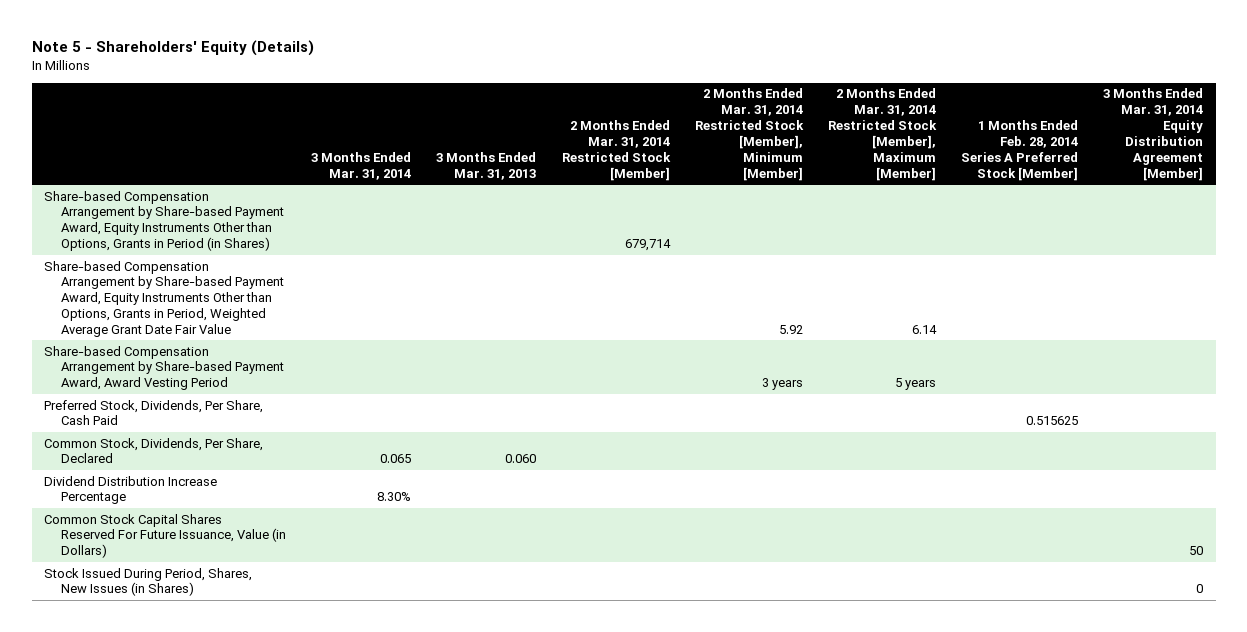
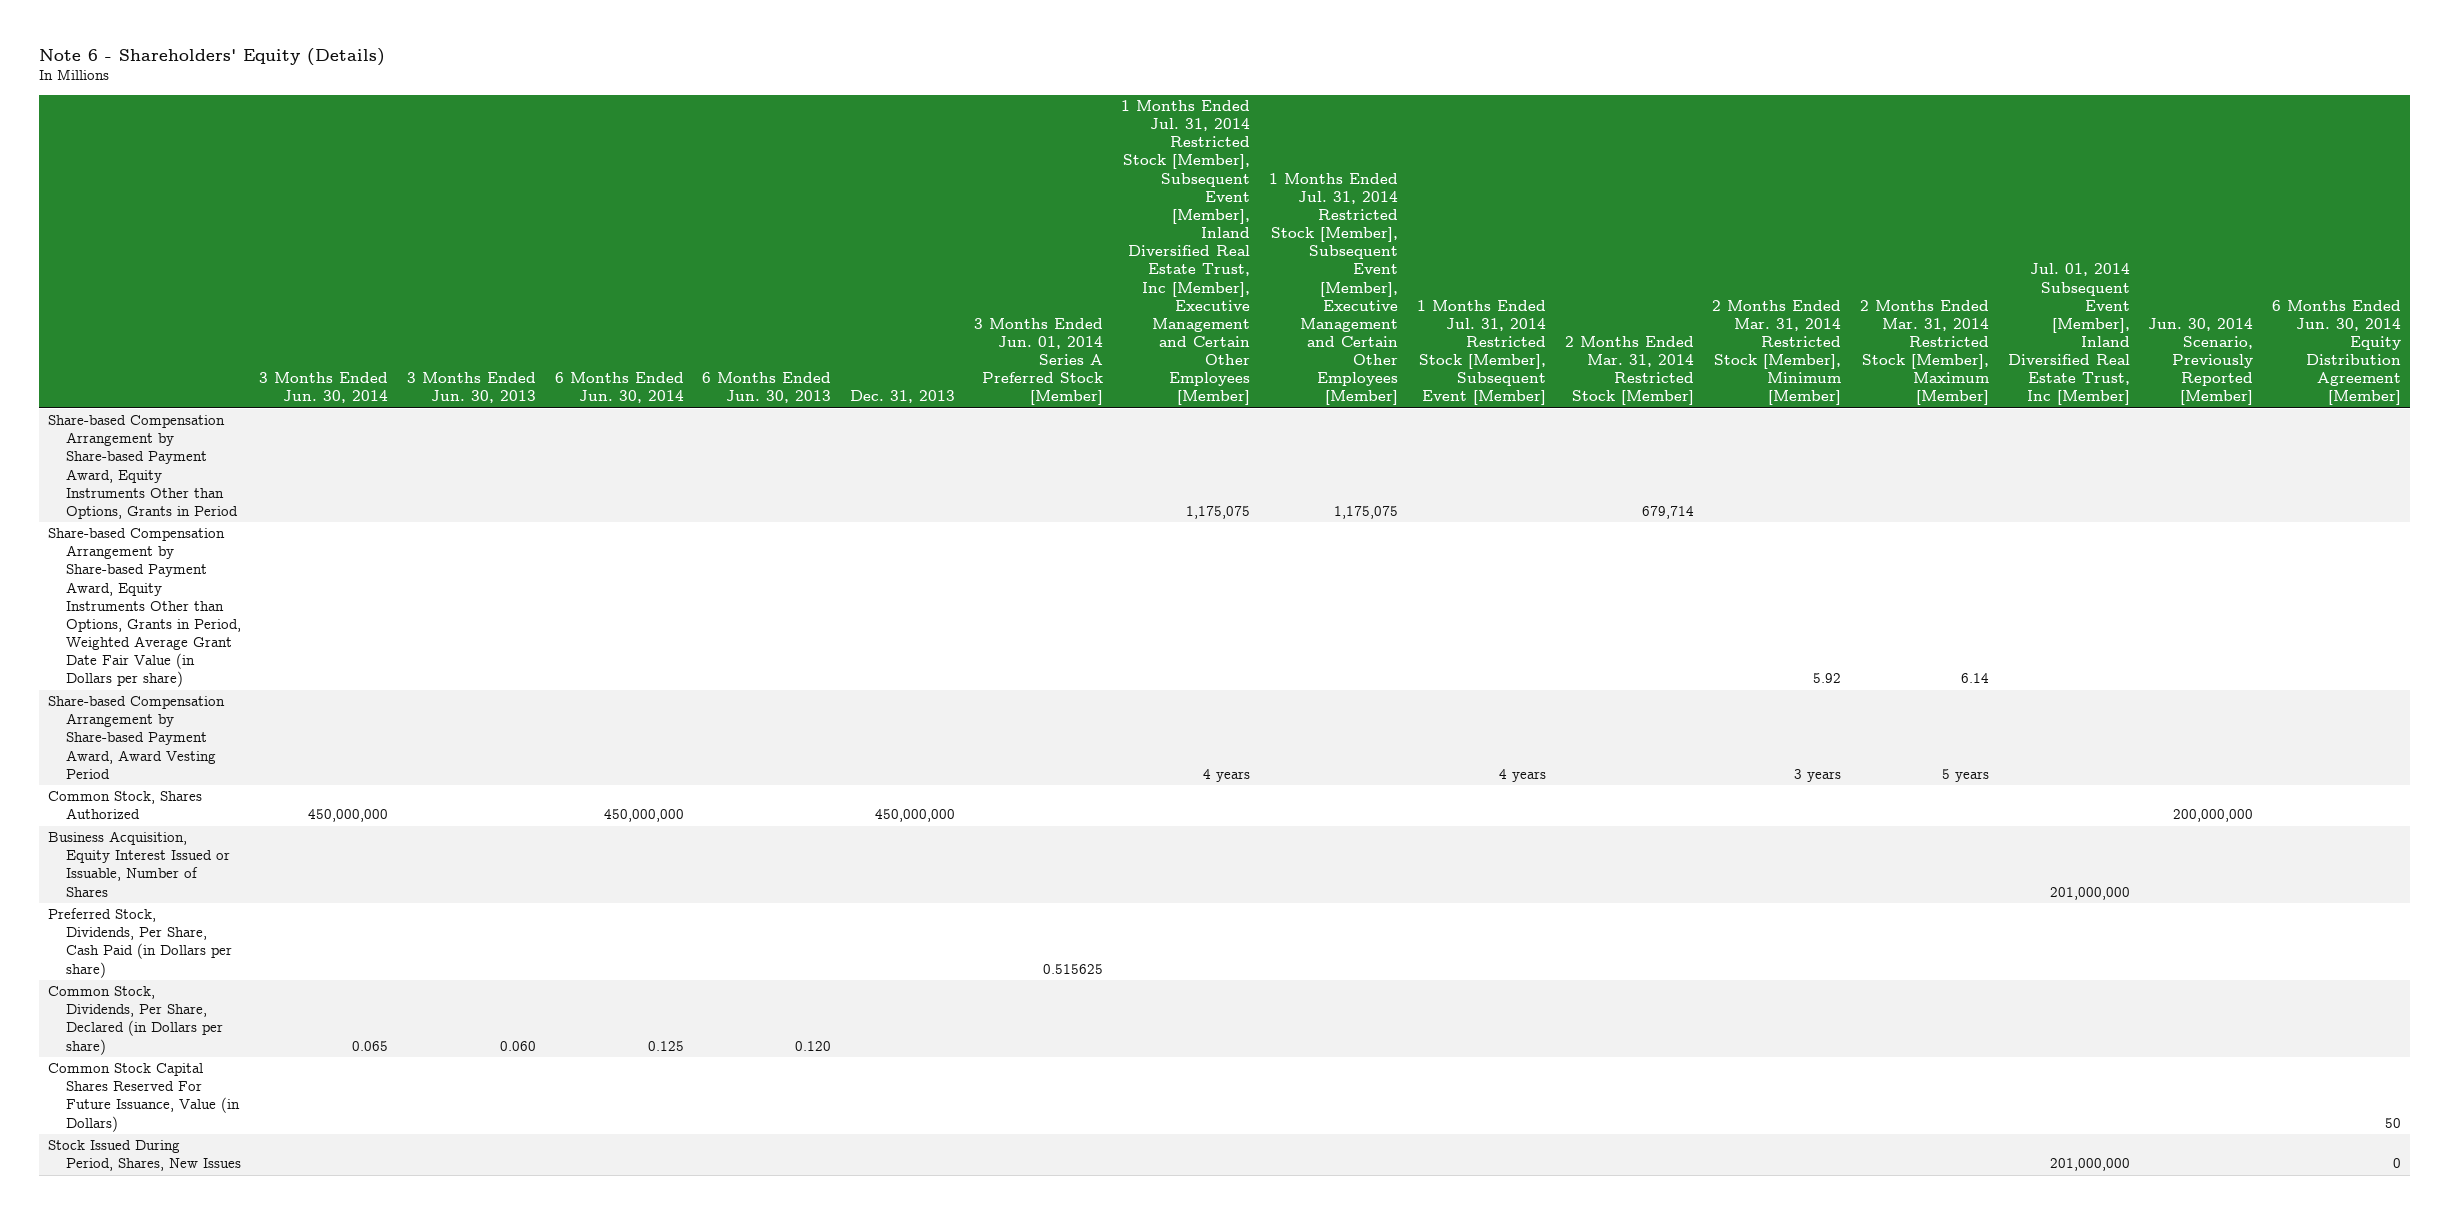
- Note 5 - Shareholders' Equity (Details)
+ Note 6 - Shareholders' Equity (Details)
- | 3 Months Ended Mar. 31, 2014 | 3 Months Ended Mar. 31, 2013 | 2 Months Ended Mar. 31, 2014 Restricted Stock [Member] | 2 Months Ended Mar. 31, 2014 Restricted Stock [Member], Minimum [Member] | 2 Months Ended Mar. 31, 2014 Restricted Stock [Member], Maximum [Member] | 1 Months Ended Feb. 28, 2014 Series A Preferred Stock [Member] | 3 Months Ended Mar. 31, 2014 Equity Distribution Agreement [Member]
+ | 3 Months Ended Jun. 30, 2014 | 3 Months Ended Jun. 30, 2013 | 6 Months Ended Jun. 30, 2014 | 6 Months Ended Jun. 30, 2013 | Dec. 31, 2013 | 3 Months Ended Jun. 01, 2014 Series A Preferred Stock [Member] | 1 Months Ended Jul. 31, 2014 Restricted Stock [Member], Subsequent Event [Member], Inland Diversified Real Estate Trust, Inc [Member], Executive Management and Certain Other Employees [Member] | 1 Months Ended Jul. 31, 2014 Restricted Stock [Member], Subsequent Event [Member], Executive Management and Certain Other Employees [Member] | 1 Months Ended Jul. 31, 2014 Restricted Stock [Member], Subsequent Event [Member] | 2 Months Ended Mar. 31, 2014 Restricted Stock [Member] | 2 Months Ended Mar. 31, 2014 Restricted Stock [Member], Minimum [Member] | 2 Months Ended Mar. 31, 2014 Restricted Stock [Member], Maximum [Member] | Jul. 01, 2014 Subsequent Event [Member], Inland Diversified Real Estate Trust, Inc [Member] | Jun. 30, 2014 Scenario, Previously Reported [Member] | 6 Months Ended Jun. 30, 2014 Equity Distribution Agreement [Member]
- Share-based Compensation Arrangement by Share-based Payment Award, Equity Instruments Other than Options, Grants in Period (in Shares) | | | 679,714 | | | |
- Share-based Compensation Arrangement by Share-based Payment Award, Equity Instruments Other than Options, Grants in Period, Weighted Average Grant Date Fair Value | | | | 5.92 | 6.14 | |
+ Share-based Compensation Arrangement by Share-based Payment Award, Equity Instruments Other than Options, Grants in Period | | | | | | | 1,175,075 | 1,175,075 | | 679,714 | | | | |
+ Share-based Compensation Arrangement by Share-based Payment Award, Equity Instruments Other than Options, Grants in Period, Weighted Average Grant Date Fair Value (in Dollars per share) | | | | | | | | | | | 5.92 | 6.14 | | |
- Preferred Stock, Dividends, Per Share, Cash Paid | | | | | | 0.515625 |
- Common Stock, Dividends, Per Share, Declared | 0.065 | 0.060 | | | | |
- Dividend Distribution Increase Percentage | 8.30% | | | | | |
+ Common Stock, Shares Authorized | 450,000,000 | | 450,000,000 | | 450,000,000 | | | | | | | | | 200,000,000 |
+ Business Acquisition, Equity Interest Issued or Issuable, Number of Shares | | | | | | | | | | | | | 201,000,000 | |
+ Preferred Stock, Dividends, Per Share, Cash Paid (in Dollars per share) | | | | | | 0.515625 | | | | | | | | |
+ Common Stock, Dividends, Per Share, Declared (in Dollars per share) | 0.065 | 0.060 | 0.125 | 0.120 | | | | | | | | | | |
- Stock Issued During Period, Shares, New Issues (in Shares) | | | | | | | 0
+ Stock Issued During Period, Shares, New Issues | | | | | | | | | | | | | 201,000,000 | | 0

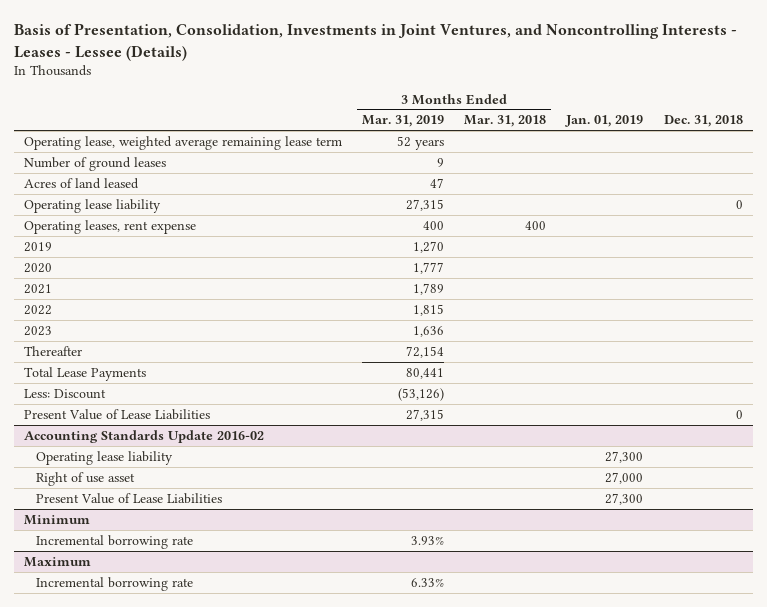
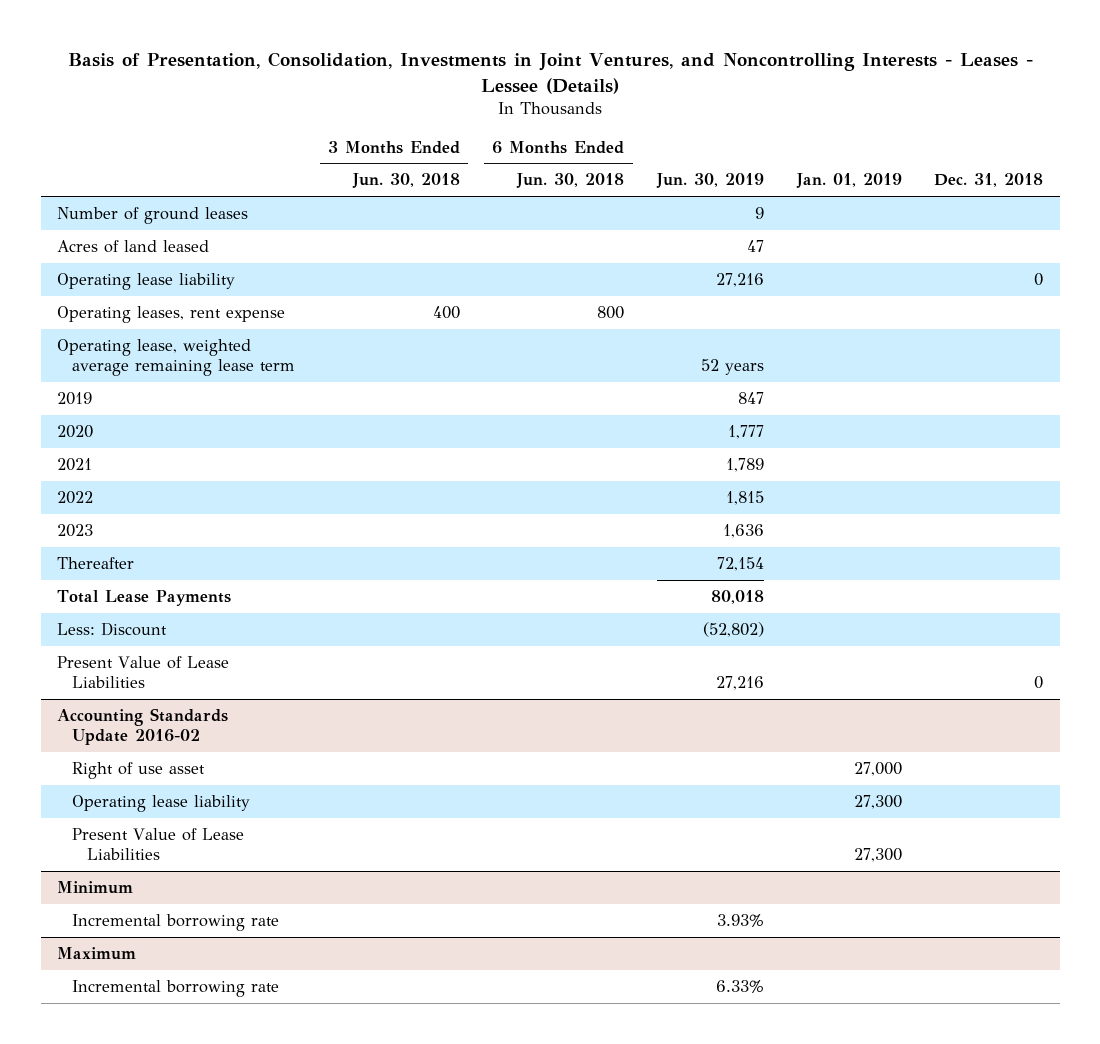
- | 3 Months Ended Mar. 31, 2019 | 3 Months Ended Mar. 31, 2018 | Jan. 01, 2019 | Dec. 31, 2018
+ | 3 Months Ended Jun. 30, 2018 | 6 Months Ended Jun. 30, 2018 | Jun. 30, 2019 | Jan. 01, 2019 | Dec. 31, 2018
moved down: Operating lease, weighted average remaining lease term | | | 52 years | |
@ Accounting Standards Update 2016-02
moved down: Operating lease liability | | | | 27,300 |

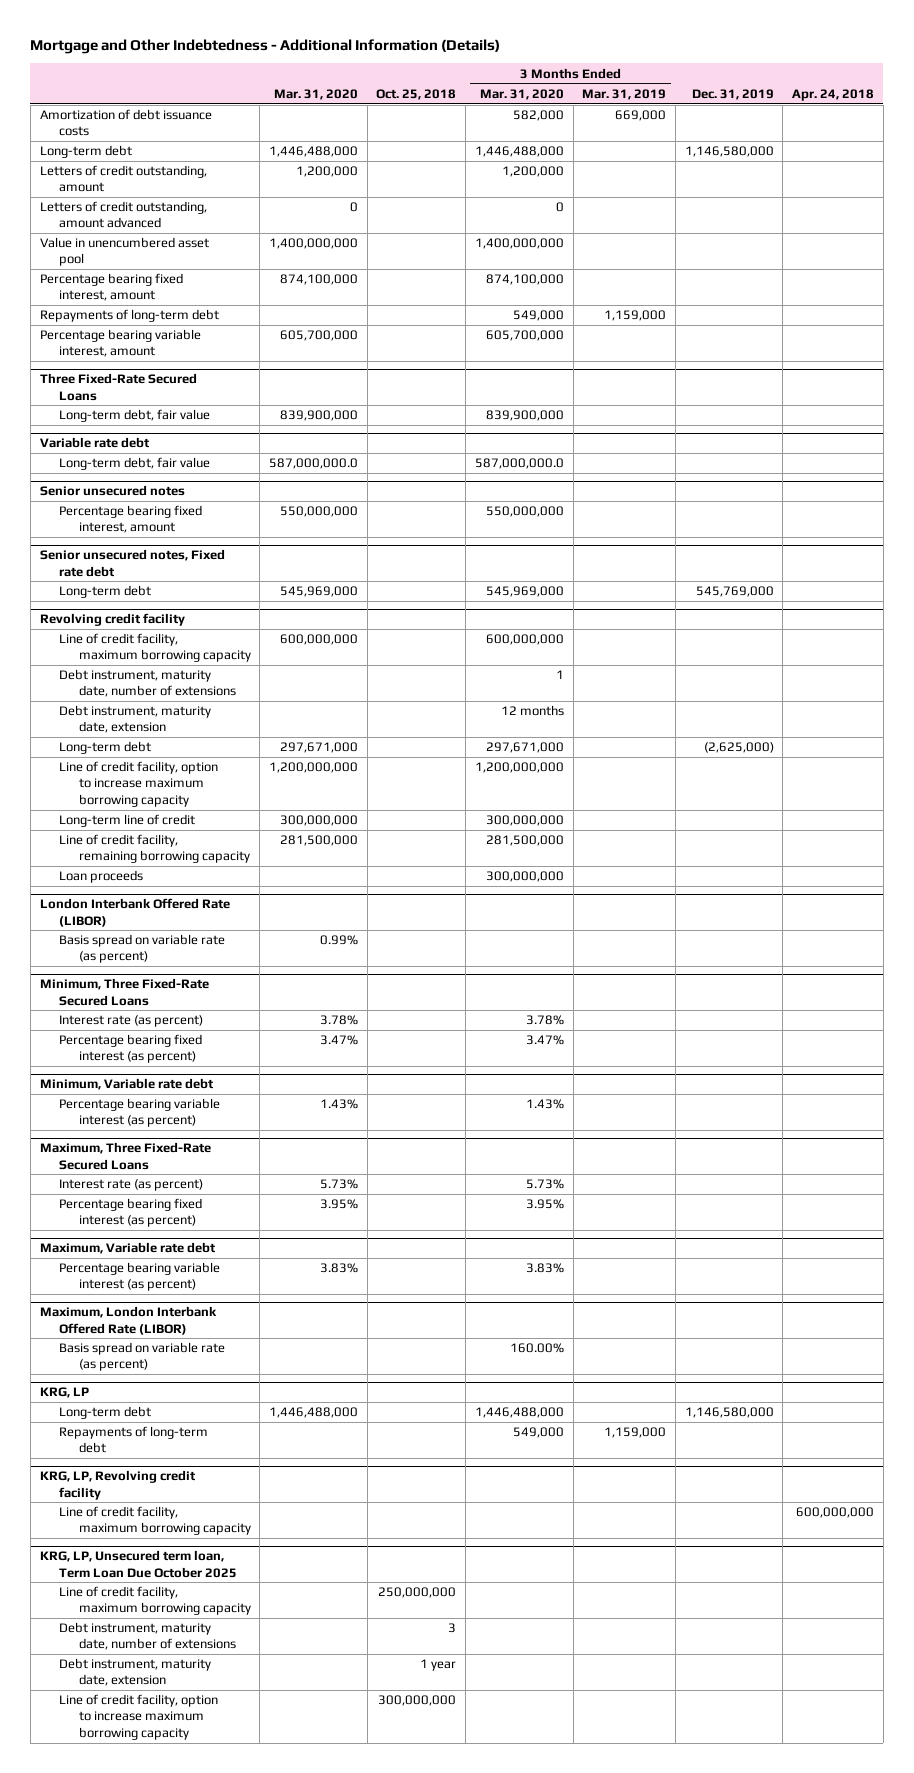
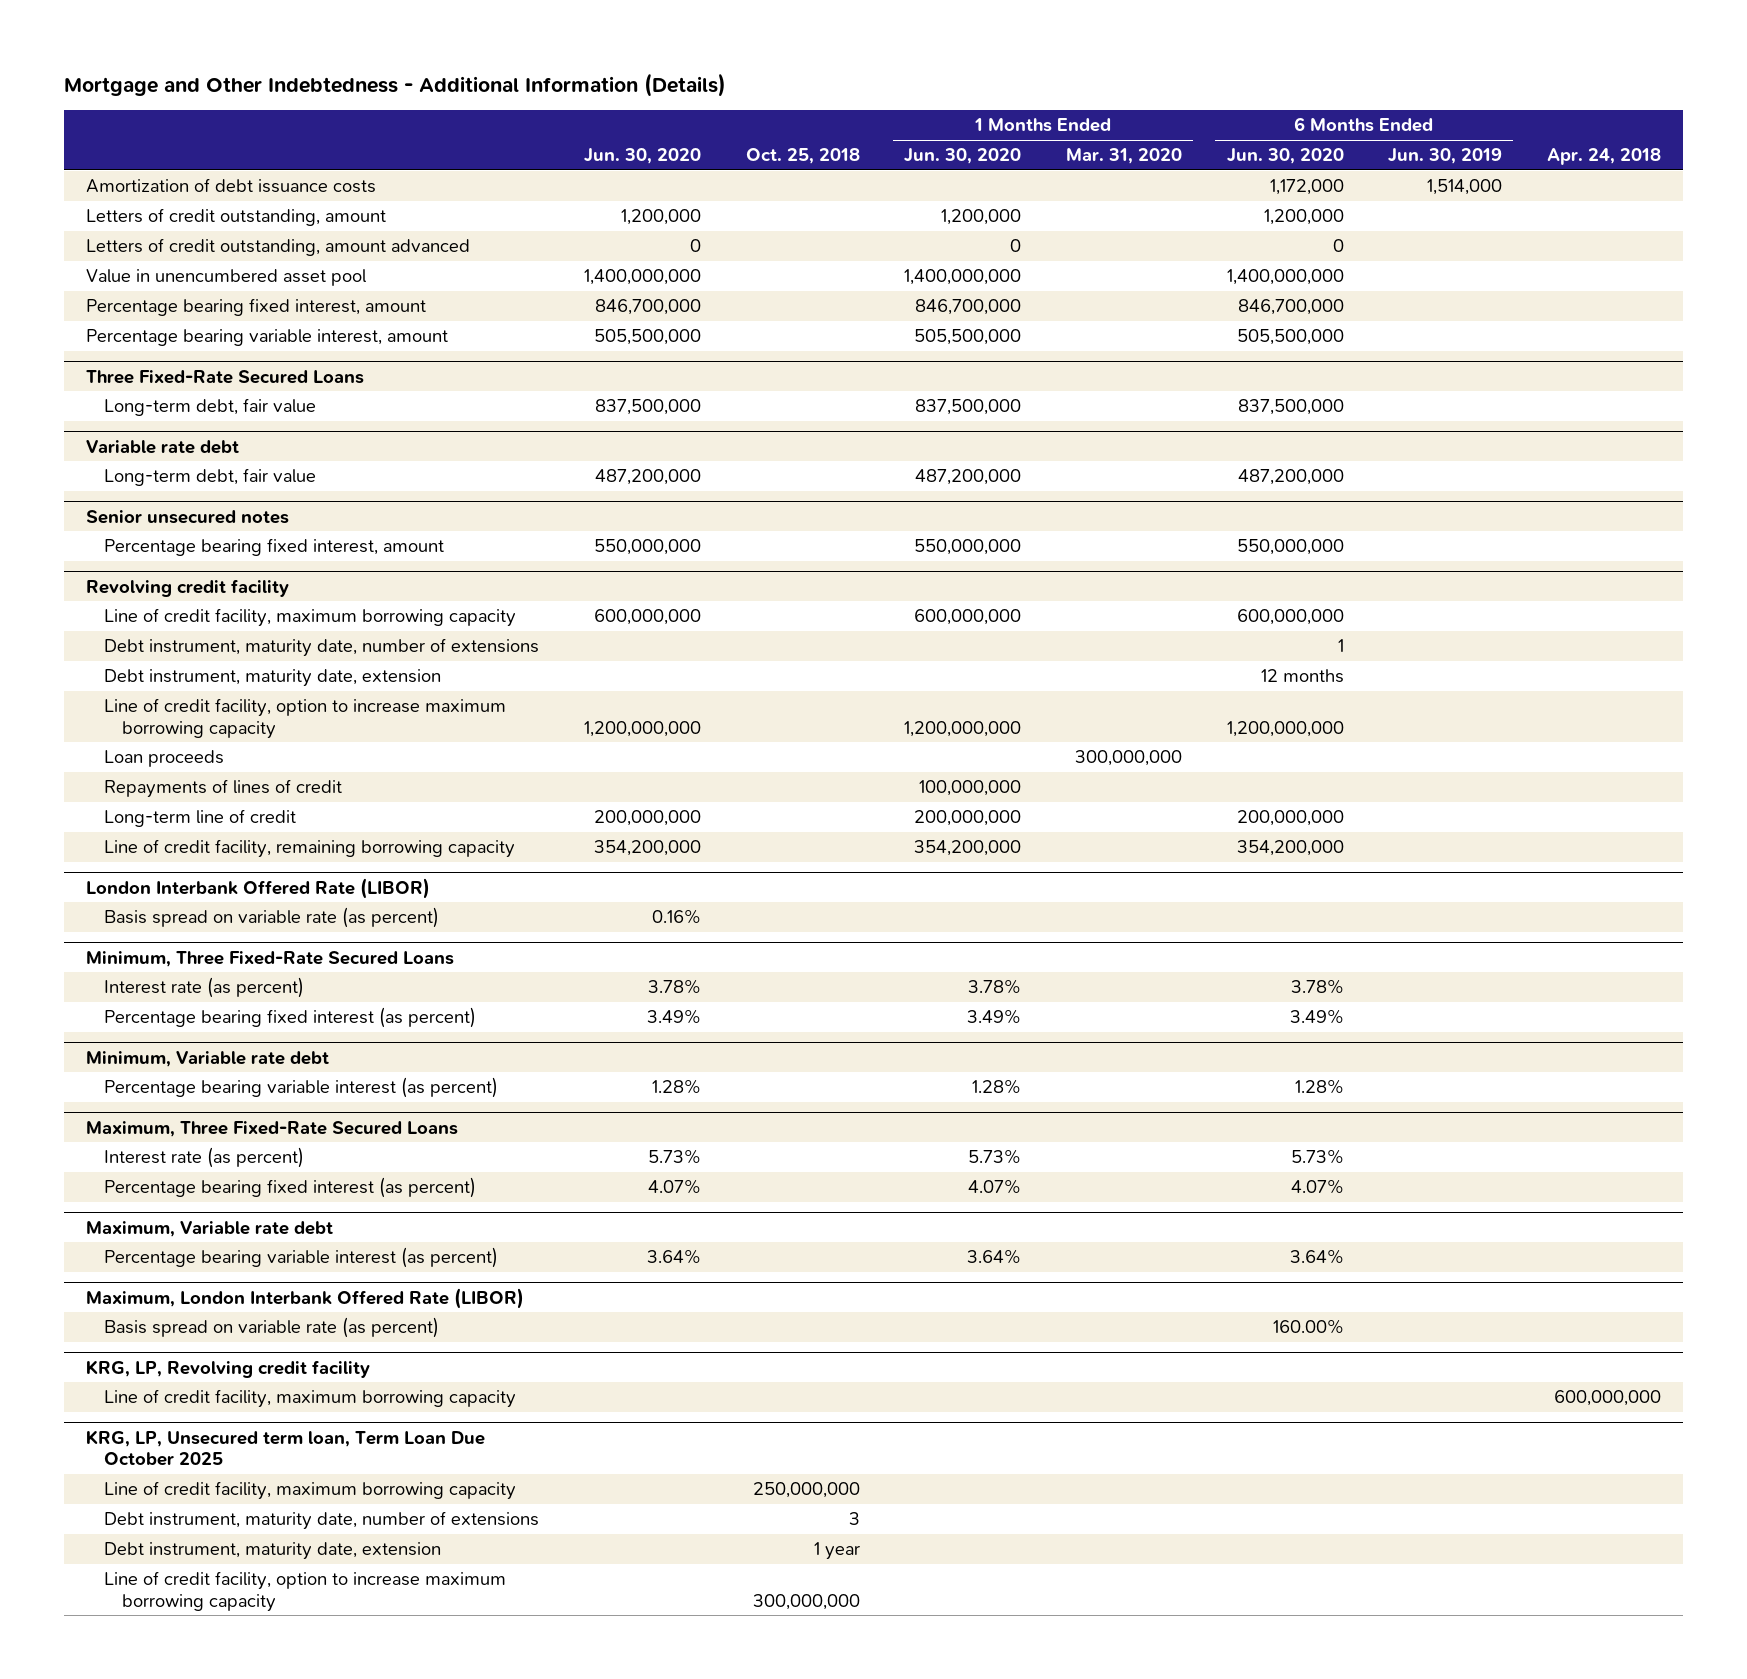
- | Mar. 31, 2020 | Oct. 25, 2018 | 3 Months Ended Mar. 31, 2020 | 3 Months Ended Mar. 31, 2019 | Dec. 31, 2019 | Apr. 24, 2018
+ | Jun. 30, 2020 | Oct. 25, 2018 | 1 Months Ended Jun. 30, 2020 | 1 Months Ended Mar. 31, 2020 | 6 Months Ended Jun. 30, 2020 | 6 Months Ended Jun. 30, 2019 | Apr. 24, 2018
- Long-term debt | 1,446,488,000 | | 1,446,488,000 | | 1,146,580,000 |
- Repayments of long-term debt | | | 549,000 | 1,159,000 | |
- Senior unsecured notes, Fixed rate debt
- Long-term debt | 545,969,000 | | 545,969,000 | | 545,769,000 |
@ Revolving credit facility
- Long-term debt | 297,671,000 | | 297,671,000 | | (2,625,000) |
moved up: Loan proceeds | | | | 300,000,000 | | |
+ Repayments of lines of credit | | | 100,000,000 | | | |
- KRG, LP
- Long-term debt | 1,446,488,000 | | 1,446,488,000 | | 1,146,580,000 |
- Repayments of long-term debt | | | 549,000 | 1,159,000 | |

